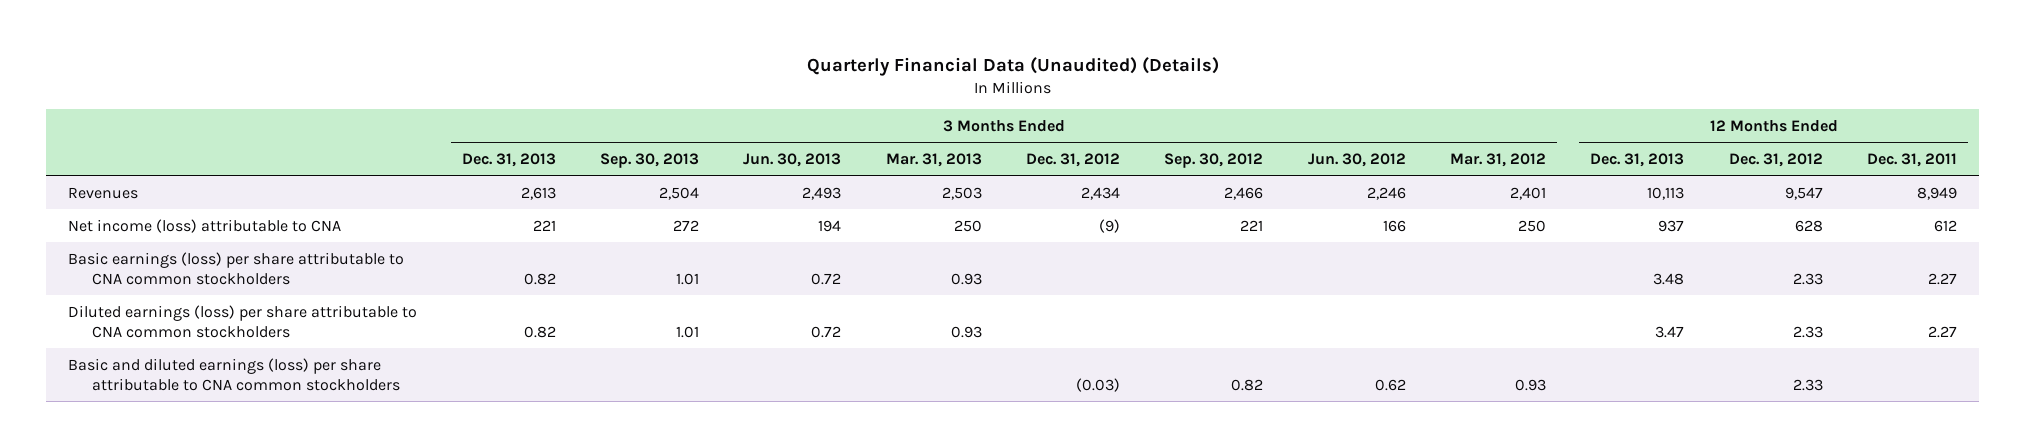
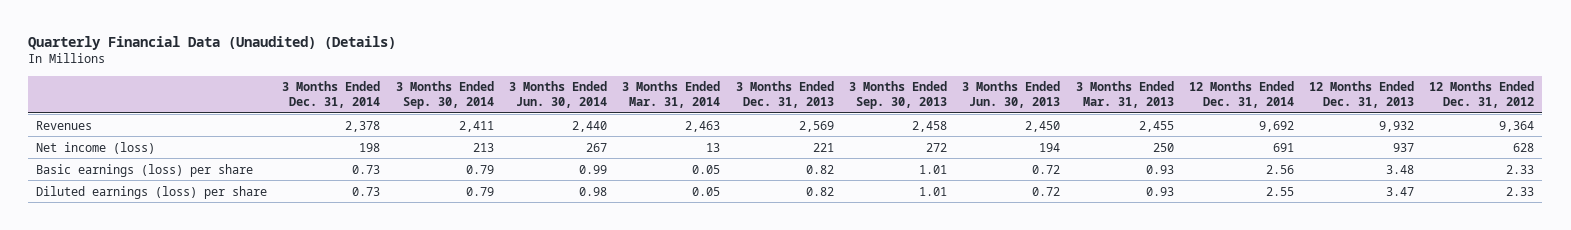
- | 3 Months Ended Dec. 31, 2013 | 3 Months Ended Sep. 30, 2013 | 3 Months Ended Jun. 30, 2013 | 3 Months Ended Mar. 31, 2013 | 3 Months Ended Dec. 31, 2012 | 3 Months Ended Sep. 30, 2012 | 3 Months Ended Jun. 30, 2012 | 3 Months Ended Mar. 31, 2012 | 12 Months Ended Dec. 31, 2013 | 12 Months Ended Dec. 31, 2012 | 12 Months Ended Dec. 31, 2011
+ | 3 Months Ended Dec. 31, 2014 | 3 Months Ended Sep. 30, 2014 | 3 Months Ended Jun. 30, 2014 | 3 Months Ended Mar. 31, 2014 | 3 Months Ended Dec. 31, 2013 | 3 Months Ended Sep. 30, 2013 | 3 Months Ended Jun. 30, 2013 | 3 Months Ended Mar. 31, 2013 | 12 Months Ended Dec. 31, 2014 | 12 Months Ended Dec. 31, 2013 | 12 Months Ended Dec. 31, 2012
- Revenues | 2,613 | 2,504 | 2,493 | 2,503 | 2,434 | 2,466 | 2,246 | 2,401 | 10,113 | 9,547 | 8,949
- Net income (loss) attributable to CNA | 221 | 272 | 194 | 250 | (9) | 221 | 166 | 250 | 937 | 628 | 612
- Basic earnings (loss) per share attributable to CNA common stockholders | 0.82 | 1.01 | 0.72 | 0.93 | | | | | 3.48 | 2.33 | 2.27
- Diluted earnings (loss) per share attributable to CNA common stockholders | 0.82 | 1.01 | 0.72 | 0.93 | | | | | 3.47 | 2.33 | 2.27
- Basic and diluted earnings (loss) per share attributable to CNA common stockholders | | | | | (0.03) | 0.82 | 0.62 | 0.93 | | 2.33 |
+ Revenues | 2,378 | 2,411 | 2,440 | 2,463 | 2,569 | 2,458 | 2,450 | 2,455 | 9,692 | 9,932 | 9,364
+ Net income (loss) | 198 | 213 | 267 | 13 | 221 | 272 | 194 | 250 | 691 | 937 | 628
+ Basic earnings (loss) per share | 0.73 | 0.79 | 0.99 | 0.05 | 0.82 | 1.01 | 0.72 | 0.93 | 2.56 | 3.48 | 2.33
+ Diluted earnings (loss) per share | 0.73 | 0.79 | 0.98 | 0.05 | 0.82 | 1.01 | 0.72 | 0.93 | 2.55 | 3.47 | 2.33

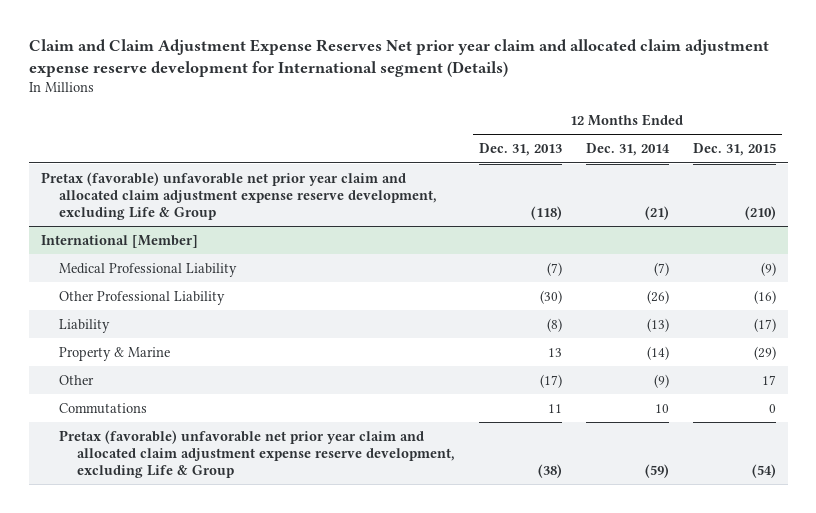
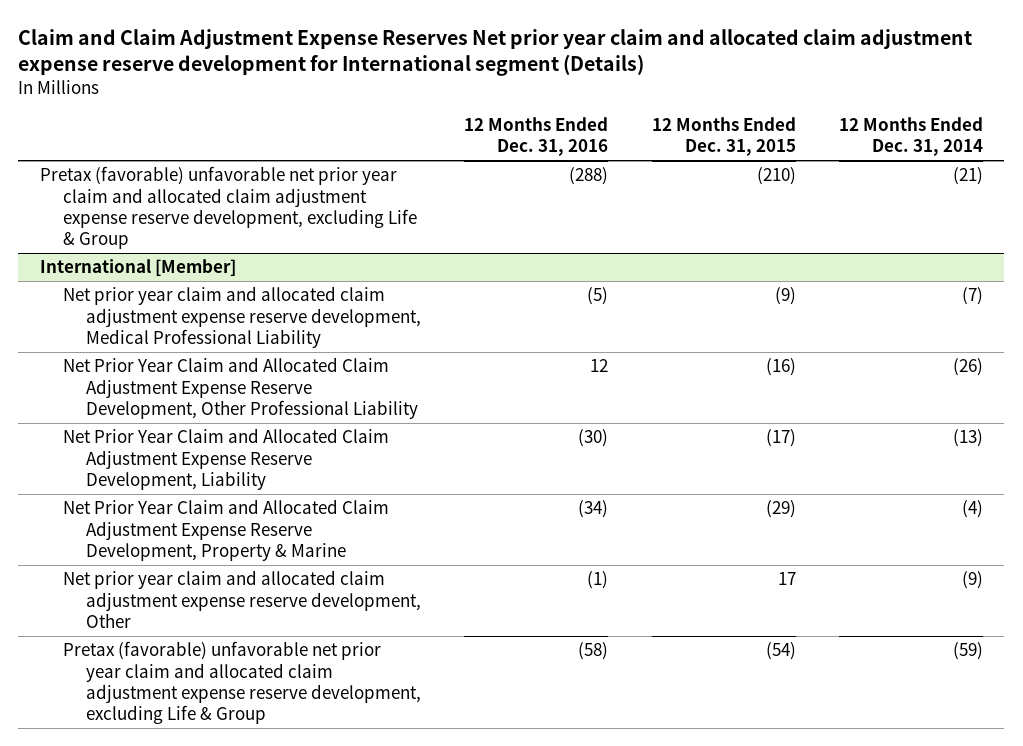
- | 12 Months Ended Dec. 31, 2013 | 12 Months Ended Dec. 31, 2014 | 12 Months Ended Dec. 31, 2015
+ | 12 Months Ended Dec. 31, 2016 | 12 Months Ended Dec. 31, 2015 | 12 Months Ended Dec. 31, 2014
@ International [Member]
- Medical Professional Liability | (7) | (7) | (9)
- Other Professional Liability | (30) | (26) | (16)
- Liability | (8) | (13) | (17)
- Property & Marine | 13 | (14) | (29)
- Other | (17) | (9) | 17
- Commutations | 11 | 10 | 0
+ Net prior year claim and allocated claim adjustment expense reserve development, Medical Professional Liability | (5) | (9) | (7)
+ Net Prior Year Claim and Allocated Claim Adjustment Expense Reserve Development, Other Professional Liability | 12 | (16) | (26)
+ Net Prior Year Claim and Allocated Claim Adjustment Expense Reserve Development, Liability | (30) | (17) | (13)
+ Net Prior Year Claim and Allocated Claim Adjustment Expense Reserve Development, Property & Marine | (34) | (29) | (4)
+ Net prior year claim and allocated claim adjustment expense reserve development, Other | (1) | 17 | (9)

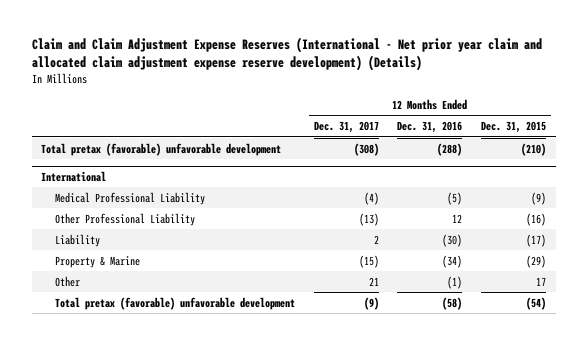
- Claim and Claim Adjustment Expense Reserves Net prior year claim and allocated claim adjustment expense reserve development for International segment (Details)
+ Claim and Claim Adjustment Expense Reserves (International - Net prior year claim and allocated claim adjustment expense reserve development) (Details)
- | 12 Months Ended Dec. 31, 2016 | 12 Months Ended Dec. 31, 2015 | 12 Months Ended Dec. 31, 2014
+ | 12 Months Ended Dec. 31, 2017 | 12 Months Ended Dec. 31, 2016 | 12 Months Ended Dec. 31, 2015
- Pretax (favorable) unfavorable net prior year claim and allocated claim adjustment expense reserve development, excluding Life & Group | (288) | (210) | (21)
- International [Member]
- Net prior year claim and allocated claim adjustment expense reserve development, Medical Professional Liability | (5) | (9) | (7)
- Net Prior Year Claim and Allocated Claim Adjustment Expense Reserve Development, Other Professional Liability | 12 | (16) | (26)
- Net Prior Year Claim and Allocated Claim Adjustment Expense Reserve Development, Liability | (30) | (17) | (13)
- Net Prior Year Claim and Allocated Claim Adjustment Expense Reserve Development, Property & Marine | (34) | (29) | (4)
- Net prior year claim and allocated claim adjustment expense reserve development, Other | (1) | 17 | (9)
- Pretax (favorable) unfavorable net prior year claim and allocated claim adjustment expense reserve development, excluding Life & Group | (58) | (54) | (59)
+ Total pretax (favorable) unfavorable development | (308) | (288) | (210)
+ International
+ Medical Professional Liability | (4) | (5) | (9)
+ Other Professional Liability | (13) | 12 | (16)
+ Liability | 2 | (30) | (17)
+ Property & Marine | (15) | (34) | (29)
+ Other | 21 | (1) | 17
+ Total pretax (favorable) unfavorable development | (9) | (58) | (54)

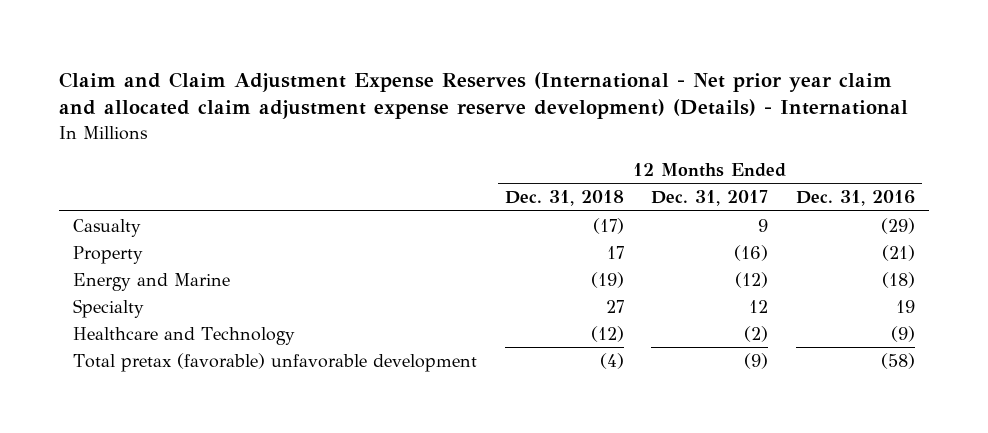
- Claim and Claim Adjustment Expense Reserves (International - Net prior year claim and allocated claim adjustment expense reserve development) (Details)
+ Claim and Claim Adjustment Expense Reserves (International - Net prior year claim and allocated claim adjustment expense reserve development) (Details) - International
- | 12 Months Ended Dec. 31, 2017 | 12 Months Ended Dec. 31, 2016 | 12 Months Ended Dec. 31, 2015
+ | 12 Months Ended Dec. 31, 2018 | 12 Months Ended Dec. 31, 2017 | 12 Months Ended Dec. 31, 2016
- Total pretax (favorable) unfavorable development | (308) | (288) | (210)
- International
- Medical Professional Liability | (4) | (5) | (9)
- Other Professional Liability | (13) | 12 | (16)
- Liability | 2 | (30) | (17)
- Property & Marine | (15) | (34) | (29)
- Other | 21 | (1) | 17
+ Casualty | (17) | 9 | (29)
+ Property | 17 | (16) | (21)
+ Energy and Marine | (19) | (12) | (18)
+ Specialty | 27 | 12 | 19
+ Healthcare and Technology | (12) | (2) | (9)

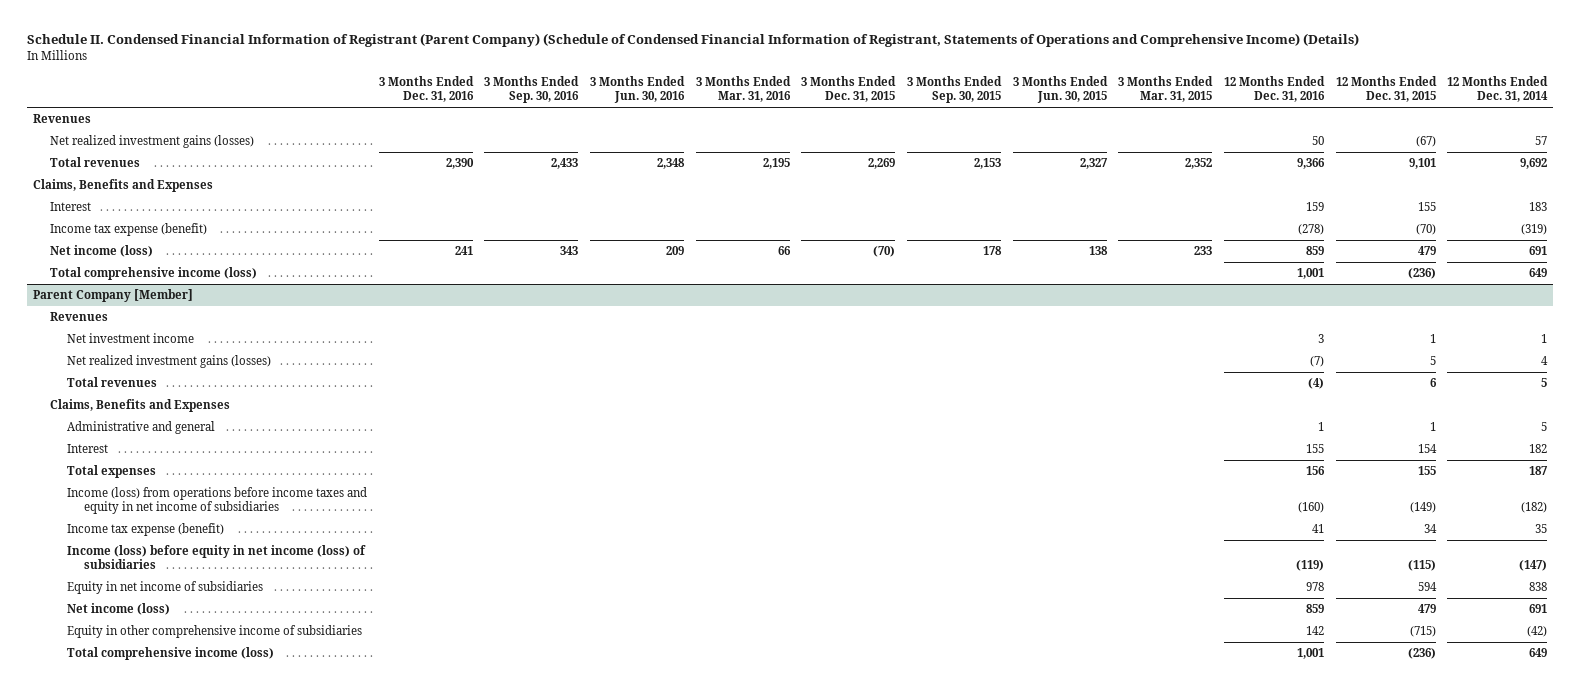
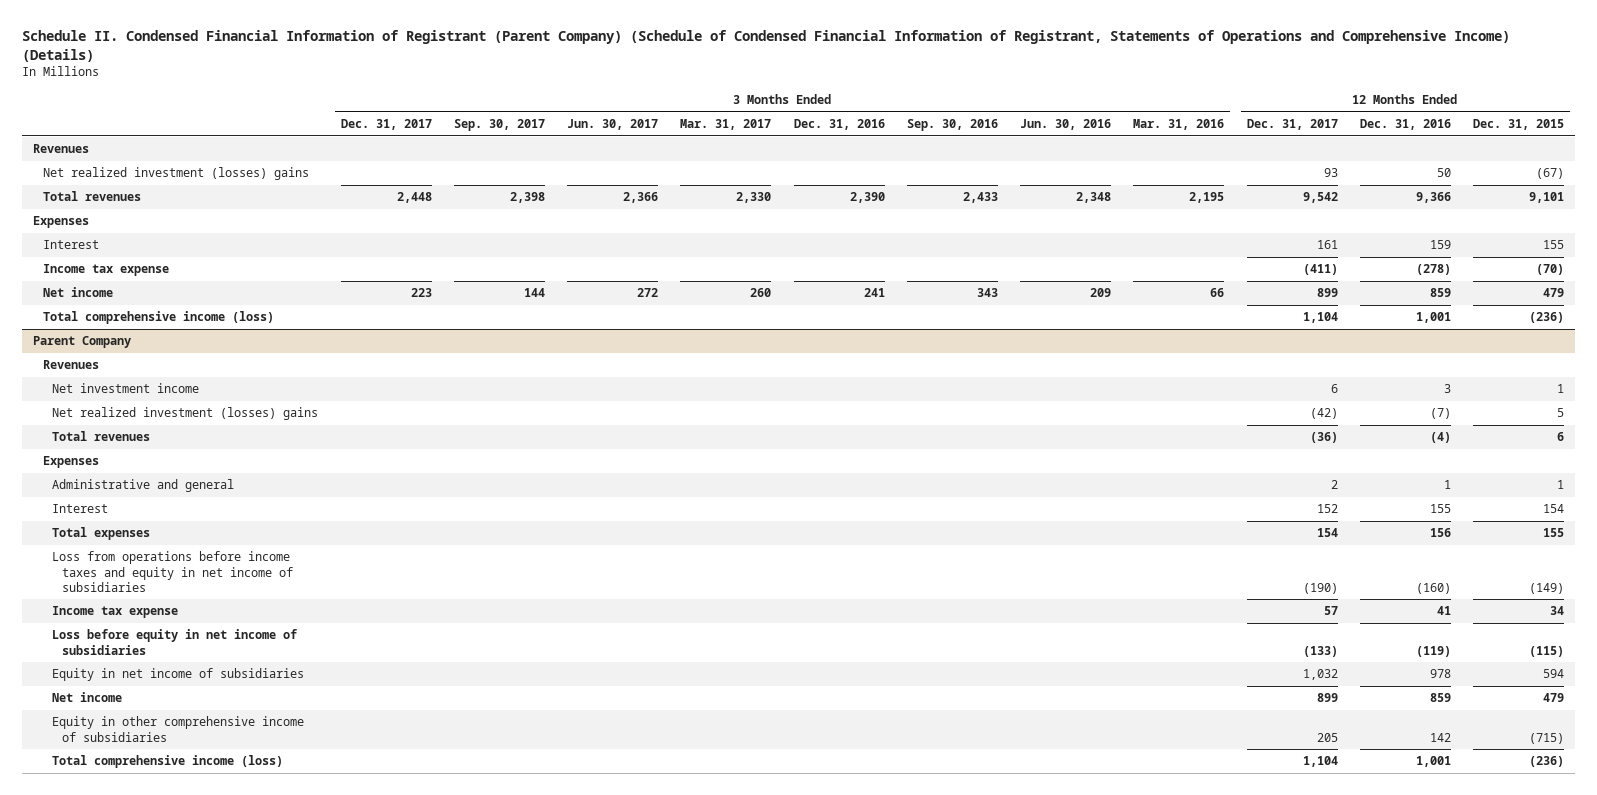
- | 3 Months Ended Dec. 31, 2016 | 3 Months Ended Sep. 30, 2016 | 3 Months Ended Jun. 30, 2016 | 3 Months Ended Mar. 31, 2016 | 3 Months Ended Dec. 31, 2015 | 3 Months Ended Sep. 30, 2015 | 3 Months Ended Jun. 30, 2015 | 3 Months Ended Mar. 31, 2015 | 12 Months Ended Dec. 31, 2016 | 12 Months Ended Dec. 31, 2015 | 12 Months Ended Dec. 31, 2014
+ | 3 Months Ended Dec. 31, 2017 | 3 Months Ended Sep. 30, 2017 | 3 Months Ended Jun. 30, 2017 | 3 Months Ended Mar. 31, 2017 | 3 Months Ended Dec. 31, 2016 | 3 Months Ended Sep. 30, 2016 | 3 Months Ended Jun. 30, 2016 | 3 Months Ended Mar. 31, 2016 | 12 Months Ended Dec. 31, 2017 | 12 Months Ended Dec. 31, 2016 | 12 Months Ended Dec. 31, 2015
- Net realized investment gains (losses) | | | | | | | | | 50 | (67) | 57
+ Net realized investment (losses) gains | | | | | | | | | 93 | 50 | (67)
- Claims, Benefits and Expenses
+ Expenses
- Income tax expense (benefit) | | | | | | | | | (278) | (70) | (319)
- Net income (loss) | 241 | 343 | 209 | 66 | (70) | 178 | 138 | 233 | 859 | 479 | 691
+ Income tax expense | | | | | | | | | (411) | (278) | (70)
+ Net income | 223 | 144 | 272 | 260 | 241 | 343 | 209 | 66 | 899 | 859 | 479
- Parent Company [Member]
+ Parent Company
- Net realized investment gains (losses) | | | | | | | | | (7) | 5 | 4
+ Net realized investment (losses) gains | | | | | | | | | (42) | (7) | 5
- Claims, Benefits and Expenses
+ Expenses
- Income (loss) from operations before income taxes and equity in net income of subsidiaries | | | | | | | | | (160) | (149) | (182)
- Income tax expense (benefit) | | | | | | | | | 41 | 34 | 35
- Income (loss) before equity in net income (loss) of subsidiaries | | | | | | | | | (119) | (115) | (147)
+ Loss from operations before income taxes and equity in net income of subsidiaries | | | | | | | | | (190) | (160) | (149)
+ Income tax expense | | | | | | | | | 57 | 41 | 34
+ Loss before equity in net income of subsidiaries | | | | | | | | | (133) | (119) | (115)
- Net income (loss) | | | | | | | | | 859 | 479 | 691
+ Net income | | | | | | | | | 899 | 859 | 479

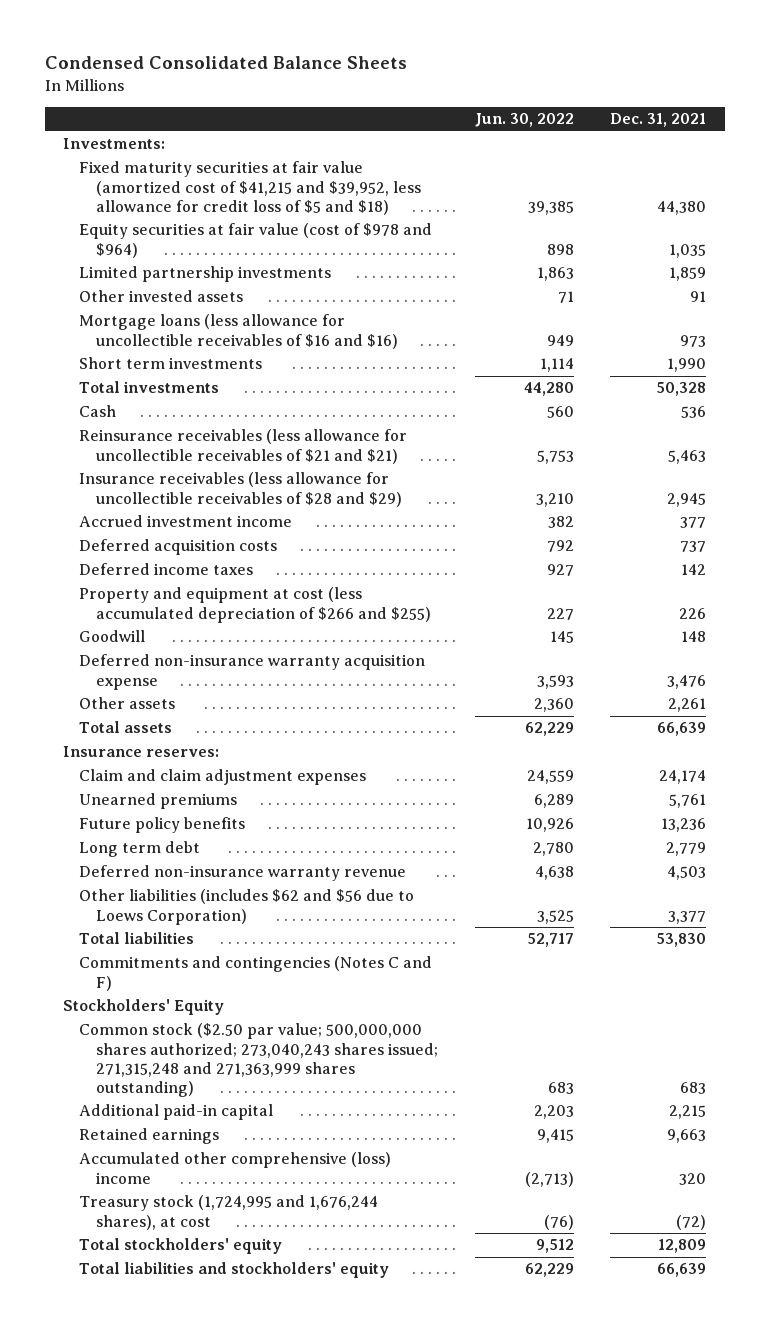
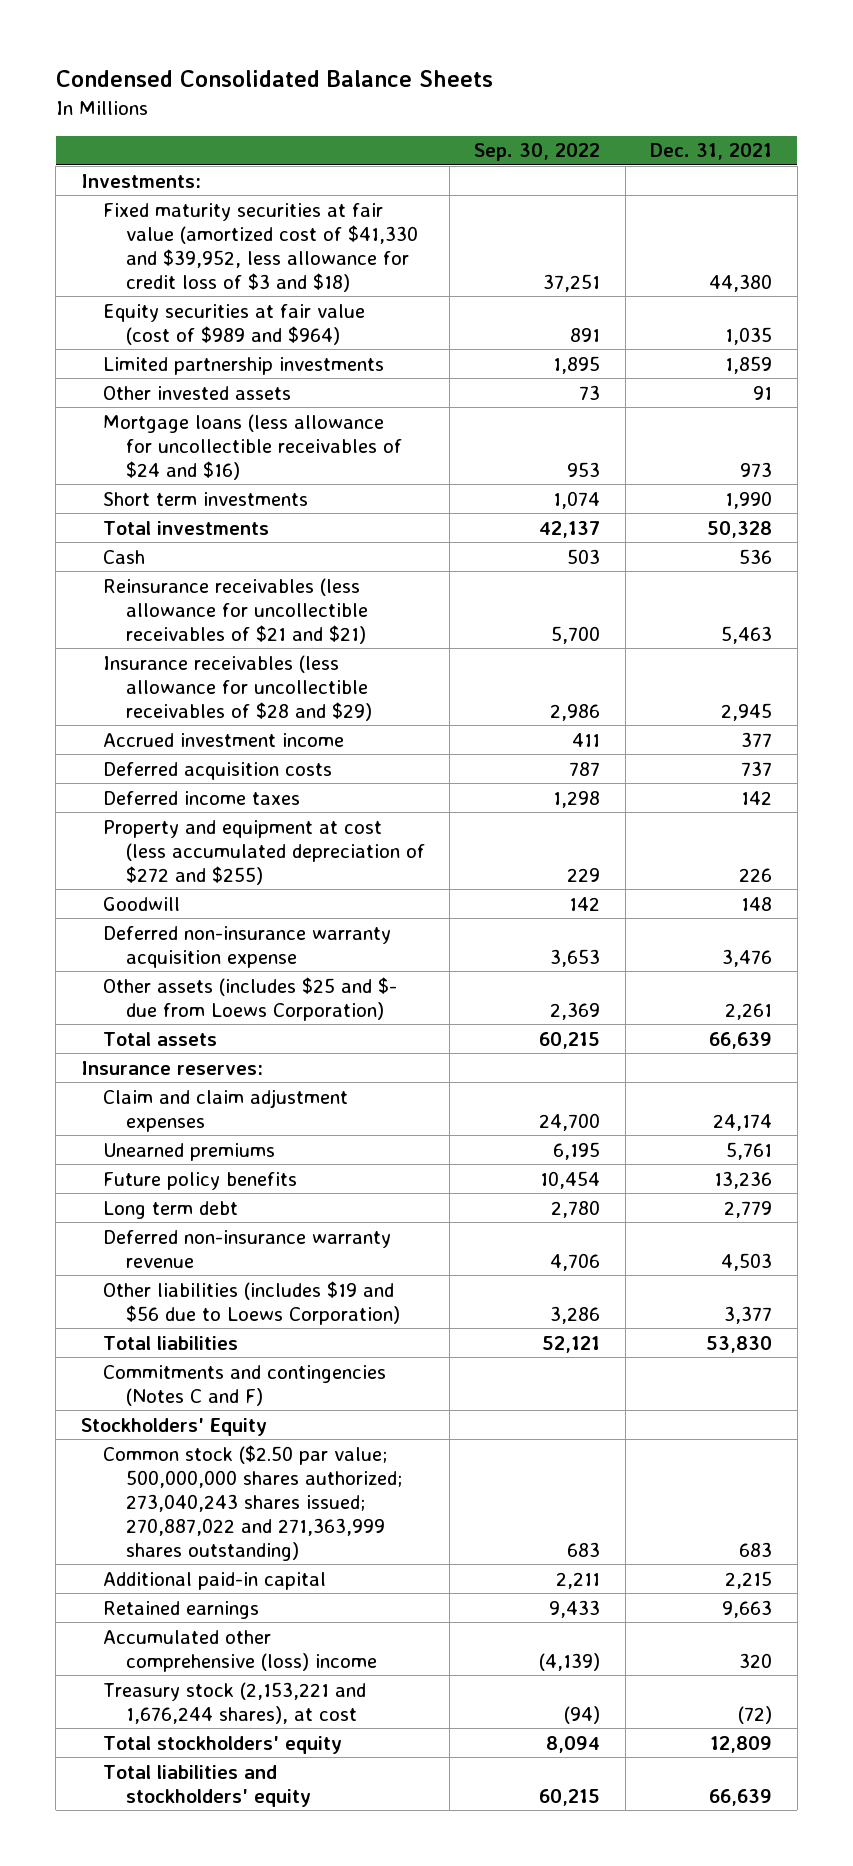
- | Jun. 30, 2022 | Dec. 31, 2021
+ | Sep. 30, 2022 | Dec. 31, 2021
- Fixed maturity securities at fair value (amortized cost of $41,215 and $39,952, less allowance for credit loss of $5 and $18) | 39,385 | 44,380
- Equity securities at fair value (cost of $978 and $964) | 898 | 1,035
+ Fixed maturity securities at fair value (amortized cost of $41,330 and $39,952, less allowance for credit loss of $3 and $18) | 37,251 | 44,380
+ Equity securities at fair value (cost of $989 and $964) | 891 | 1,035
- Mortgage loans (less allowance for uncollectible receivables of $16 and $16) | 949 | 973
+ Mortgage loans (less allowance for uncollectible receivables of $24 and $16) | 953 | 973
- Property and equipment at cost (less accumulated depreciation of $266 and $255) | 227 | 226
+ Property and equipment at cost (less accumulated depreciation of $272 and $255) | 229 | 226
- Other assets | 2,360 | 2,261
+ Other assets (includes $25 and $- due from Loews Corporation) | 2,369 | 2,261
- Other liabilities (includes $62 and $56 due to Loews Corporation) | 3,525 | 3,377
+ Other liabilities (includes $19 and $56 due to Loews Corporation) | 3,286 | 3,377
- Common stock ($2.50 par value; 500,000,000 shares authorized; 273,040,243 shares issued; 271,315,248 and 271,363,999 shares outstanding) | 683 | 683
+ Common stock ($2.50 par value; 500,000,000 shares authorized; 273,040,243 shares issued; 270,887,022 and 271,363,999 shares outstanding) | 683 | 683
- Treasury stock (1,724,995 and 1,676,244 shares), at cost | (76) | (72)
+ Treasury stock (2,153,221 and 1,676,244 shares), at cost | (94) | (72)

